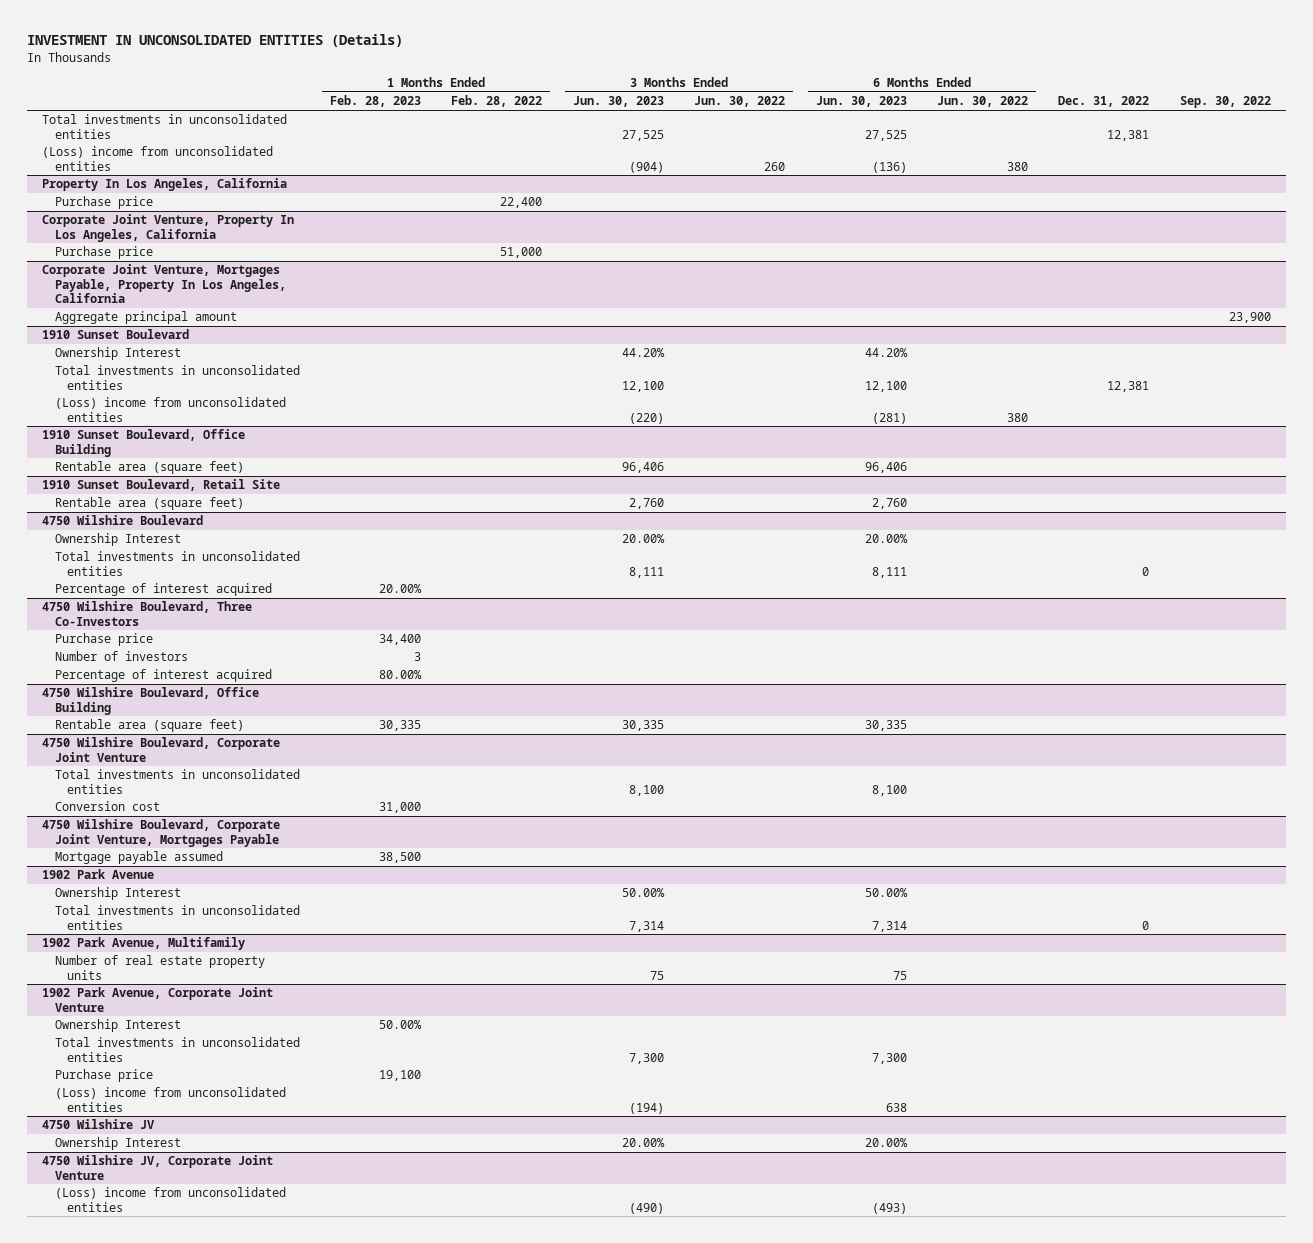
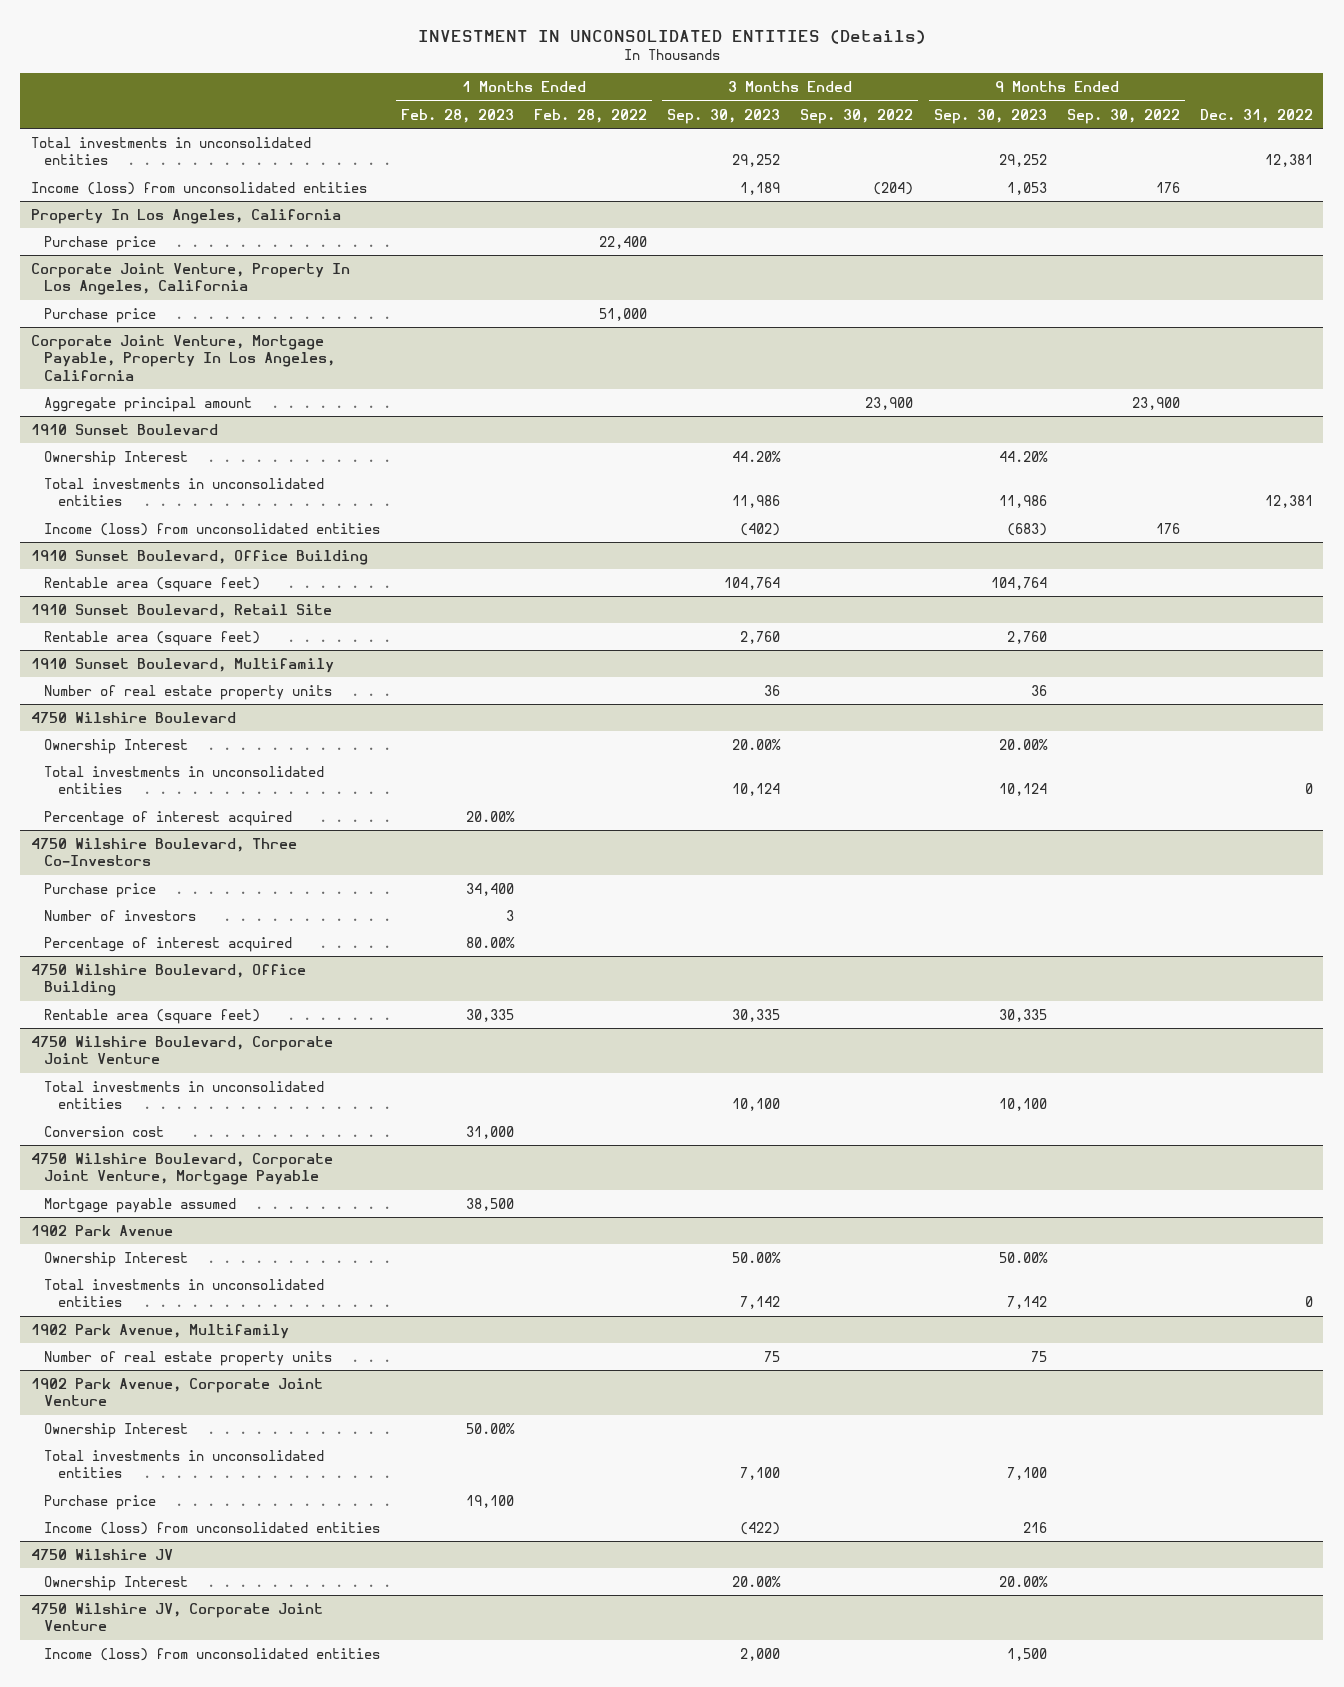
- | 1 Months Ended Feb. 28, 2023 | 1 Months Ended Feb. 28, 2022 | 3 Months Ended Jun. 30, 2023 | 3 Months Ended Jun. 30, 2022 | 6 Months Ended Jun. 30, 2023 | 6 Months Ended Jun. 30, 2022 | Dec. 31, 2022 | Sep. 30, 2022
+ | 1 Months Ended Feb. 28, 2023 | 1 Months Ended Feb. 28, 2022 | 3 Months Ended Sep. 30, 2023 | 3 Months Ended Sep. 30, 2022 | 9 Months Ended Sep. 30, 2023 | 9 Months Ended Sep. 30, 2022 | Dec. 31, 2022
- (Loss) income from unconsolidated entities | | | (904) | 260 | (136) | 380 | |
+ Income (loss) from unconsolidated entities | | | 1,189 | (204) | 1,053 | 176 |
- Corporate Joint Venture, Mortgages Payable, Property In Los Angeles, California
+ Corporate Joint Venture, Mortgage Payable, Property In Los Angeles, California
@ 1910 Sunset Boulevard
- (Loss) income from unconsolidated entities | | | (220) | | (281) | 380 | |
+ Income (loss) from unconsolidated entities | | | (402) | | (683) | 176 |
+ 1910 Sunset Boulevard, Multifamily
+ Number of real estate property units | | | 36 | | 36 | |
- 4750 Wilshire Boulevard, Corporate Joint Venture, Mortgages Payable
+ 4750 Wilshire Boulevard, Corporate Joint Venture, Mortgage Payable
@ 1902 Park Avenue, Corporate Joint Venture
- (Loss) income from unconsolidated entities | | | (194) | | 638 | | |
+ Income (loss) from unconsolidated entities | | | (422) | | 216 | |
@ 4750 Wilshire JV, Corporate Joint Venture
- (Loss) income from unconsolidated entities | | | (490) | | (493) | | |
+ Income (loss) from unconsolidated entities | | | 2,000 | | 1,500 | |

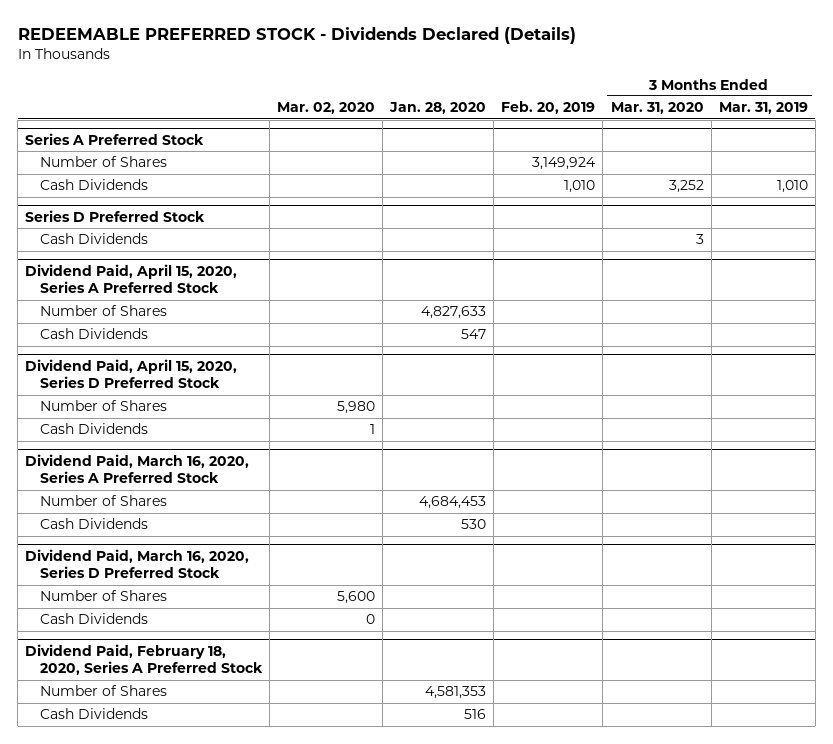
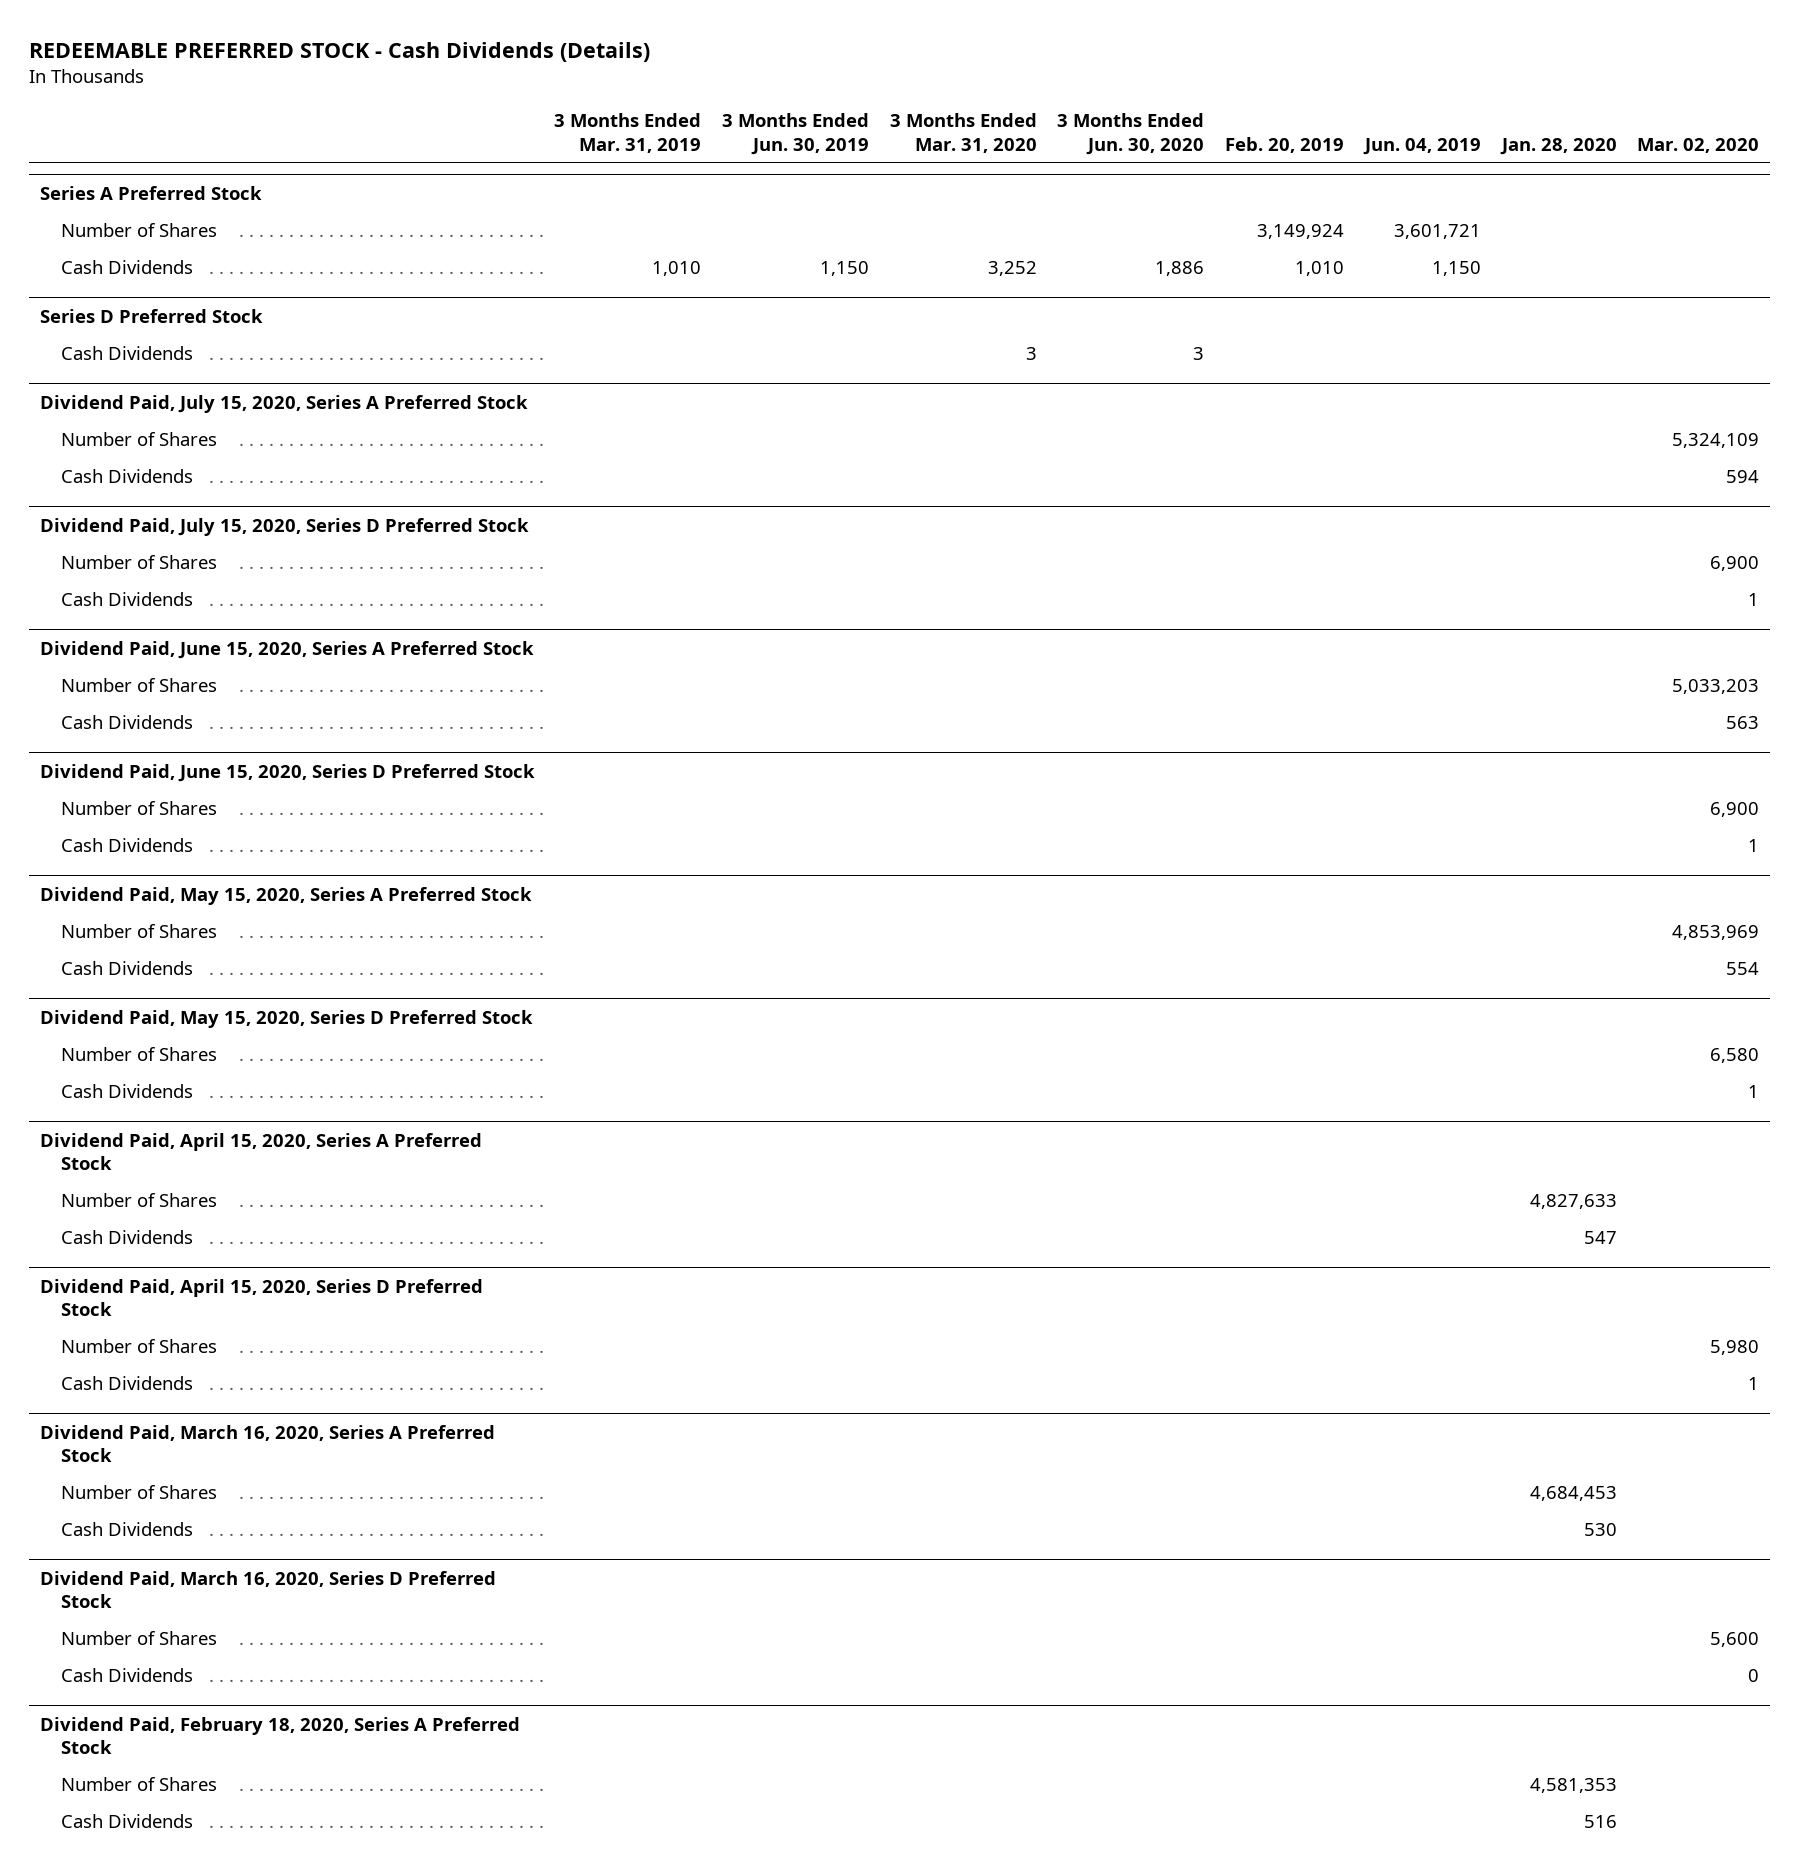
- REDEEMABLE PREFERRED STOCK - Dividends Declared (Details)
+ REDEEMABLE PREFERRED STOCK - Cash Dividends (Details)
- | Mar. 02, 2020 | Jan. 28, 2020 | Feb. 20, 2019 | 3 Months Ended Mar. 31, 2020 | 3 Months Ended Mar. 31, 2019
+ | 3 Months Ended Mar. 31, 2019 | 3 Months Ended Jun. 30, 2019 | 3 Months Ended Mar. 31, 2020 | 3 Months Ended Jun. 30, 2020 | Feb. 20, 2019 | Jun. 04, 2019 | Jan. 28, 2020 | Mar. 02, 2020
+ Dividend Paid, July 15, 2020, Series A Preferred Stock
+ Number of Shares | | | | | | | | 5,324,109
+ Cash Dividends | | | | | | | | 594
+ Dividend Paid, July 15, 2020, Series D Preferred Stock
+ Number of Shares | | | | | | | | 6,900
+ Cash Dividends | | | | | | | | 1
+ Dividend Paid, June 15, 2020, Series A Preferred Stock
+ Number of Shares | | | | | | | | 5,033,203
+ Cash Dividends | | | | | | | | 563
+ Dividend Paid, June 15, 2020, Series D Preferred Stock
+ Number of Shares | | | | | | | | 6,900
+ Cash Dividends | | | | | | | | 1
+ Dividend Paid, May 15, 2020, Series A Preferred Stock
+ Number of Shares | | | | | | | | 4,853,969
+ Cash Dividends | | | | | | | | 554
+ Dividend Paid, May 15, 2020, Series D Preferred Stock
+ Number of Shares | | | | | | | | 6,580
+ Cash Dividends | | | | | | | | 1

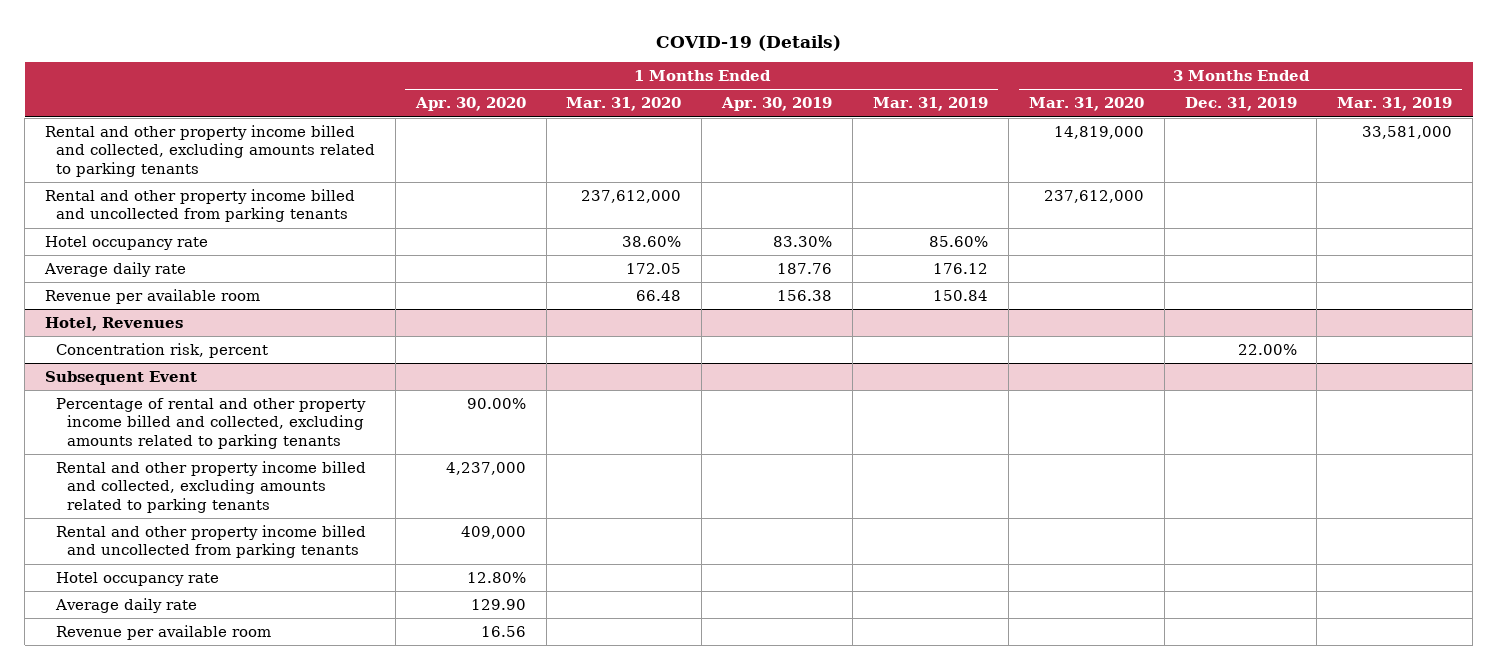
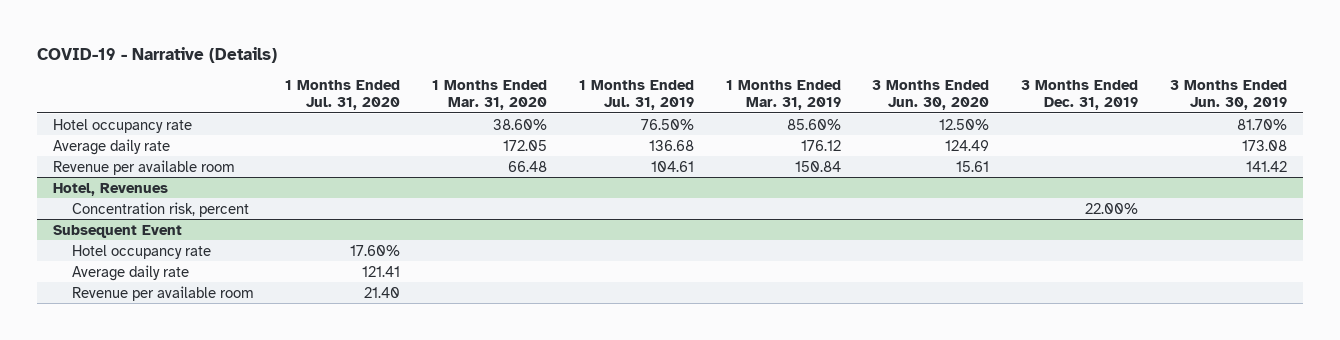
- COVID-19 (Details)
+ COVID-19 - Narrative (Details)
- | 1 Months Ended Apr. 30, 2020 | 1 Months Ended Mar. 31, 2020 | 1 Months Ended Apr. 30, 2019 | 1 Months Ended Mar. 31, 2019 | 3 Months Ended Mar. 31, 2020 | 3 Months Ended Dec. 31, 2019 | 3 Months Ended Mar. 31, 2019
+ | 1 Months Ended Jul. 31, 2020 | 1 Months Ended Mar. 31, 2020 | 1 Months Ended Jul. 31, 2019 | 1 Months Ended Mar. 31, 2019 | 3 Months Ended Jun. 30, 2020 | 3 Months Ended Dec. 31, 2019 | 3 Months Ended Jun. 30, 2019
- Rental and other property income billed and collected, excluding amounts related to parking tenants | | | | | 14,819,000 | | 33,581,000
- Rental and other property income billed and uncollected from parking tenants | | 237,612,000 | | | 237,612,000 | |
@ Subsequent Event
- Percentage of rental and other property income billed and collected, excluding amounts related to parking tenants | 90.00% | | | | | |
- Rental and other property income billed and collected, excluding amounts related to parking tenants | 4,237,000 | | | | | |
- Rental and other property income billed and uncollected from parking tenants | 409,000 | | | | | |

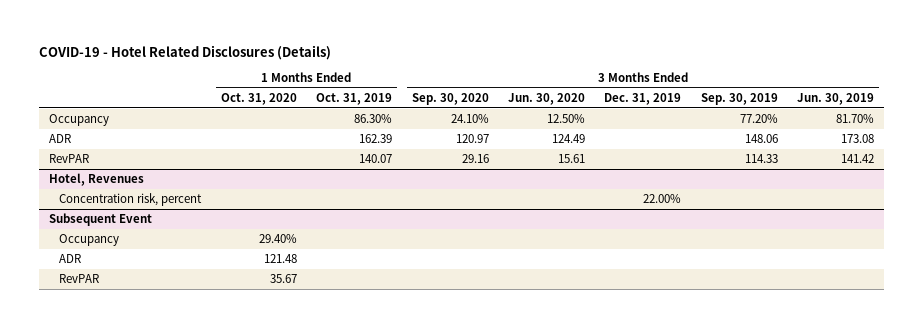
- COVID-19 - Narrative (Details)
+ COVID-19 - Hotel Related Disclosures (Details)
- | 1 Months Ended Jul. 31, 2020 | 1 Months Ended Mar. 31, 2020 | 1 Months Ended Jul. 31, 2019 | 1 Months Ended Mar. 31, 2019 | 3 Months Ended Jun. 30, 2020 | 3 Months Ended Dec. 31, 2019 | 3 Months Ended Jun. 30, 2019
+ | 1 Months Ended Oct. 31, 2020 | 1 Months Ended Oct. 31, 2019 | 3 Months Ended Sep. 30, 2020 | 3 Months Ended Jun. 30, 2020 | 3 Months Ended Dec. 31, 2019 | 3 Months Ended Sep. 30, 2019 | 3 Months Ended Jun. 30, 2019
- Hotel occupancy rate | | 38.60% | 76.50% | 85.60% | 12.50% | | 81.70%
- Average daily rate | | 172.05 | 136.68 | 176.12 | 124.49 | | 173.08
- Revenue per available room | | 66.48 | 104.61 | 150.84 | 15.61 | | 141.42
+ Occupancy | | 86.30% | 24.10% | 12.50% | | 77.20% | 81.70%
+ ADR | | 162.39 | 120.97 | 124.49 | | 148.06 | 173.08
+ RevPAR | | 140.07 | 29.16 | 15.61 | | 114.33 | 141.42
@ Subsequent Event
- Hotel occupancy rate | 17.60% | | | | | |
- Average daily rate | 121.41 | | | | | |
- Revenue per available room | 21.40 | | | | | |
+ Occupancy | 29.40% | | | | | |
+ ADR | 121.48 | | | | | |
+ RevPAR | 35.67 | | | | | |

